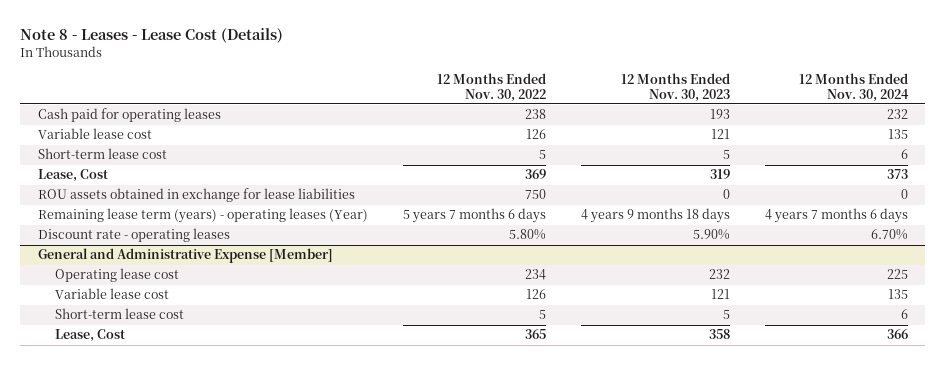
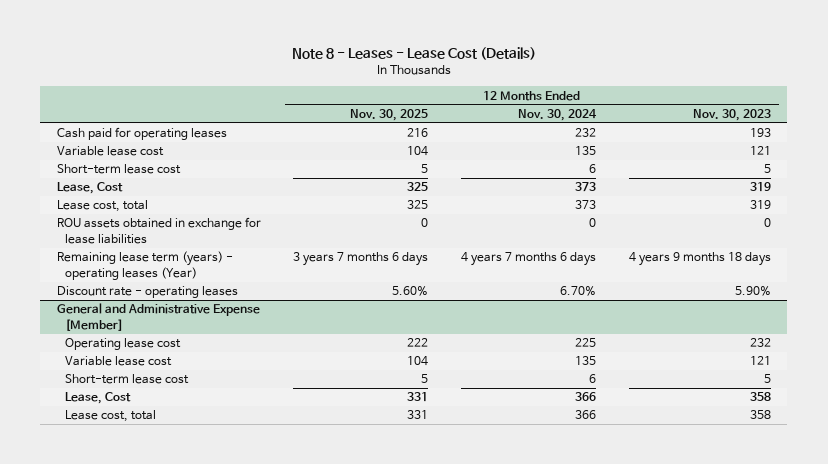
- | 12 Months Ended Nov. 30, 2022 | 12 Months Ended Nov. 30, 2023 | 12 Months Ended Nov. 30, 2024
+ | 12 Months Ended Nov. 30, 2025 | 12 Months Ended Nov. 30, 2024 | 12 Months Ended Nov. 30, 2023
+ Lease cost, total | 325 | 373 | 319
@ General and Administrative Expense [Member]
+ Lease cost, total | 331 | 366 | 358

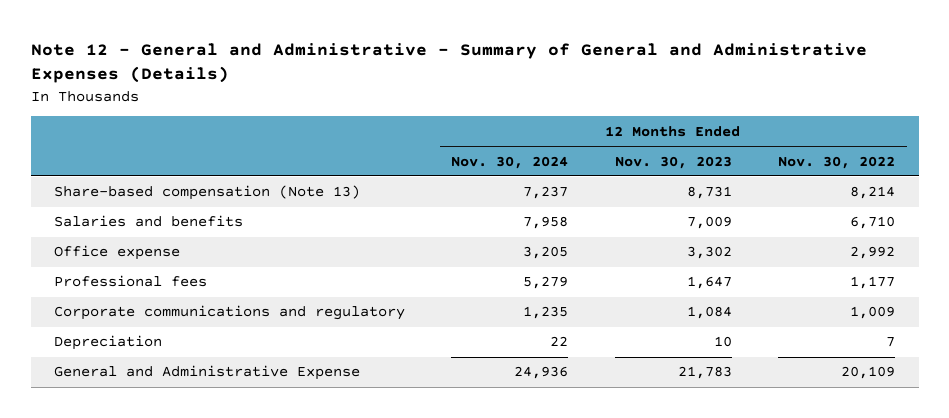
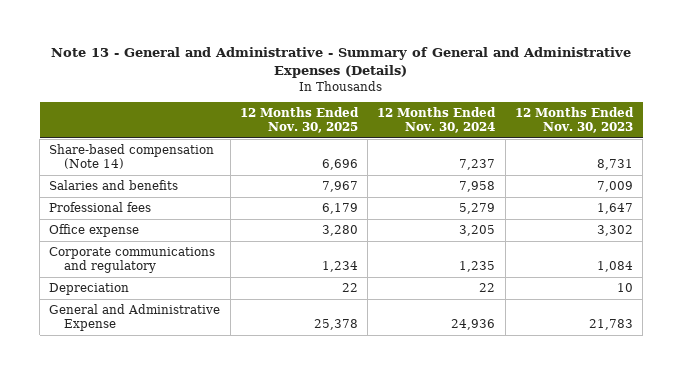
- Note 12 - General and Administrative - Summary of General and Administrative Expenses (Details)
+ Note 13 - General and Administrative - Summary of General and Administrative Expenses (Details)
- | 12 Months Ended Nov. 30, 2024 | 12 Months Ended Nov. 30, 2023 | 12 Months Ended Nov. 30, 2022
+ | 12 Months Ended Nov. 30, 2025 | 12 Months Ended Nov. 30, 2024 | 12 Months Ended Nov. 30, 2023
- Share-based compensation (Note 13) | 7,237 | 8,731 | 8,214
+ Share-based compensation (Note 14) | 6,696 | 7,237 | 8,731
moved down: Office expense | 3,280 | 3,205 | 3,302

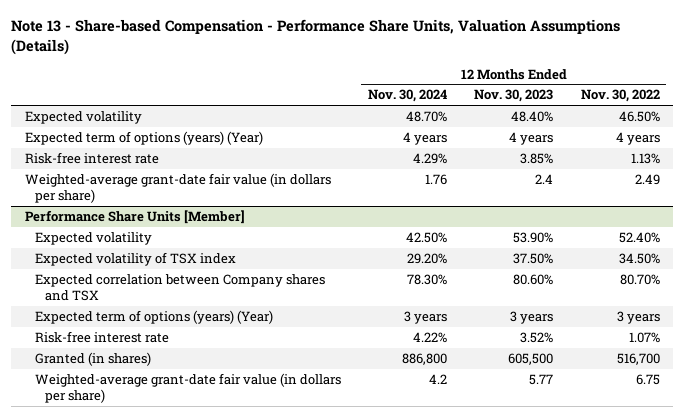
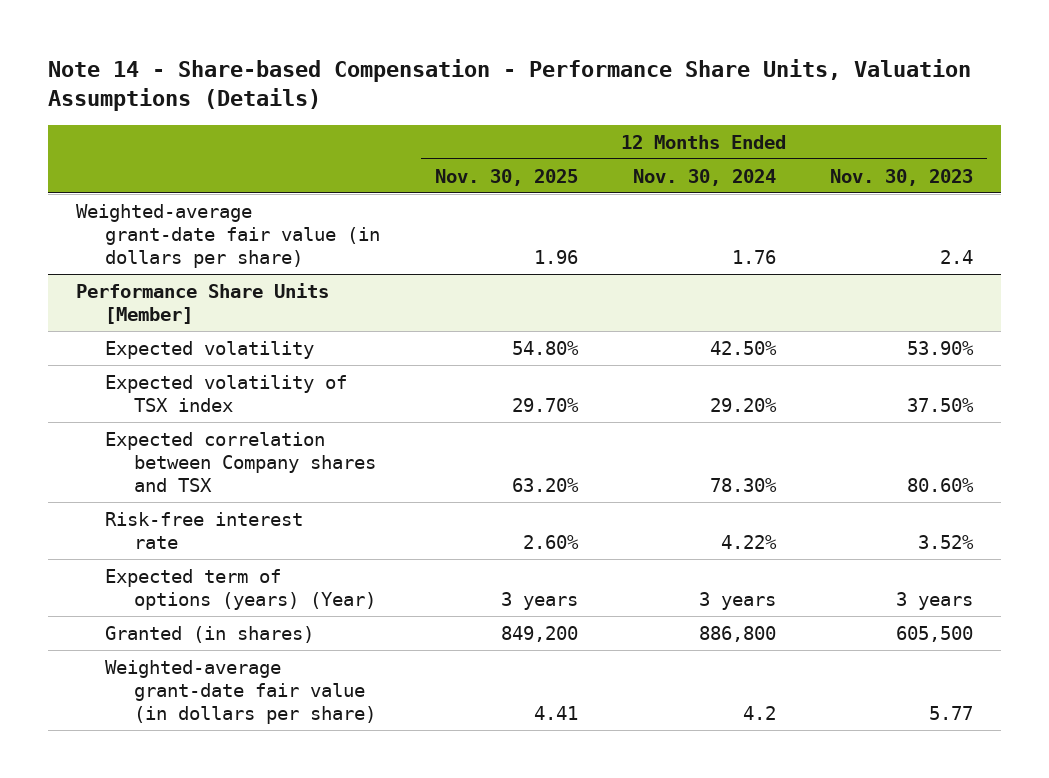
- Note 13 - Share-based Compensation - Performance Share Units, Valuation Assumptions (Details)
+ Note 14 - Share-based Compensation - Performance Share Units, Valuation Assumptions (Details)
- | 12 Months Ended Nov. 30, 2024 | 12 Months Ended Nov. 30, 2023 | 12 Months Ended Nov. 30, 2022
+ | 12 Months Ended Nov. 30, 2025 | 12 Months Ended Nov. 30, 2024 | 12 Months Ended Nov. 30, 2023
- Expected volatility | 48.70% | 48.40% | 46.50%
- Expected term of options (years) (Year) | 4 years | 4 years | 4 years
- Risk-free interest rate | 4.29% | 3.85% | 1.13%
@ Performance Share Units [Member]
moved down: Expected term of options (years) (Year) | 3 years | 3 years | 3 years

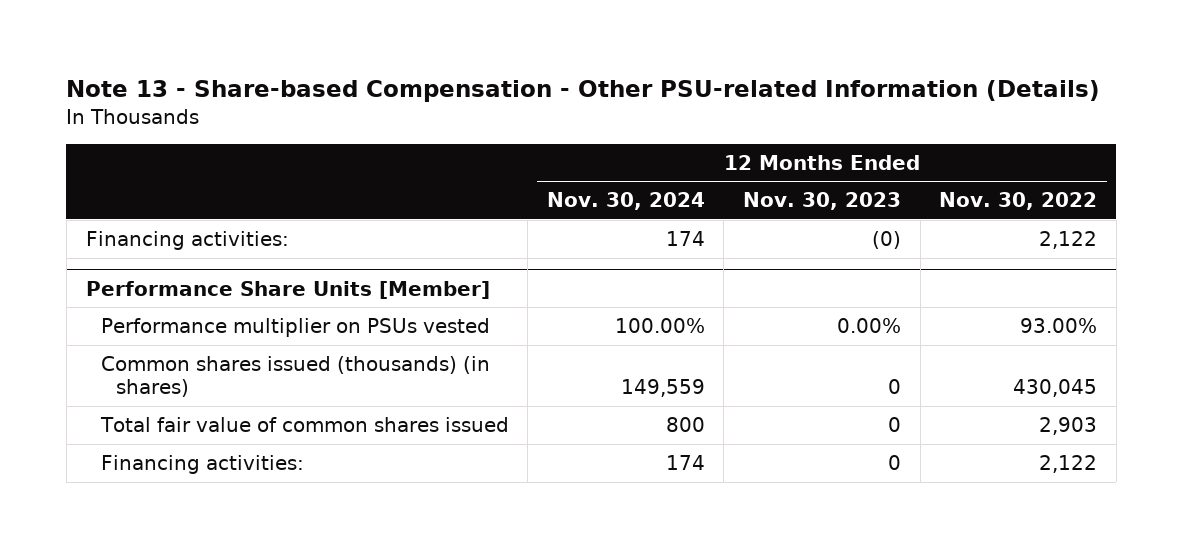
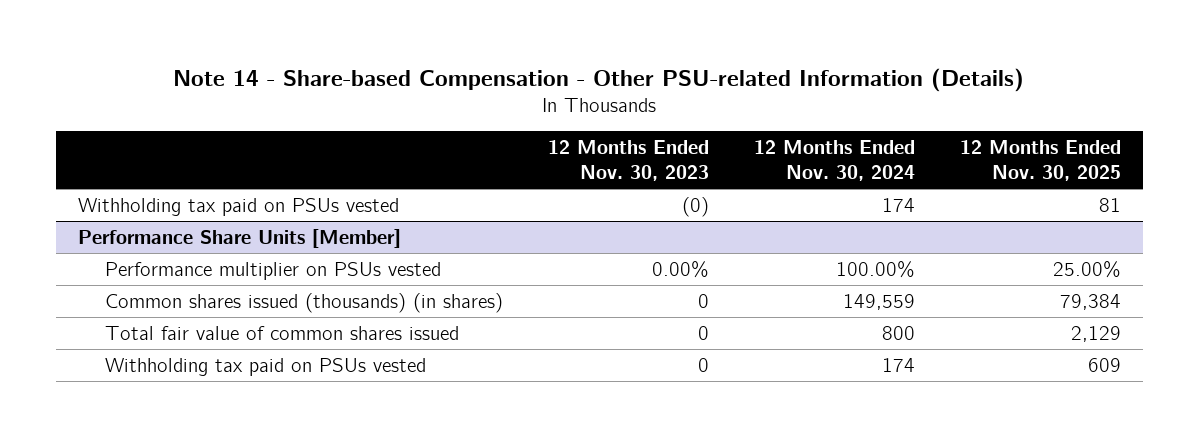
- Note 13 - Share-based Compensation - Other PSU-related Information (Details)
+ Note 14 - Share-based Compensation - Other PSU-related Information (Details)
- | 12 Months Ended Nov. 30, 2024 | 12 Months Ended Nov. 30, 2023 | 12 Months Ended Nov. 30, 2022
+ | 12 Months Ended Nov. 30, 2023 | 12 Months Ended Nov. 30, 2024 | 12 Months Ended Nov. 30, 2025
- Financing activities: | 174 | (0) | 2,122
+ Withholding tax paid on PSUs vested | (0) | 174 | 81
@ Performance Share Units [Member]
- Financing activities: | 174 | 0 | 2,122
+ Withholding tax paid on PSUs vested | 0 | 174 | 609

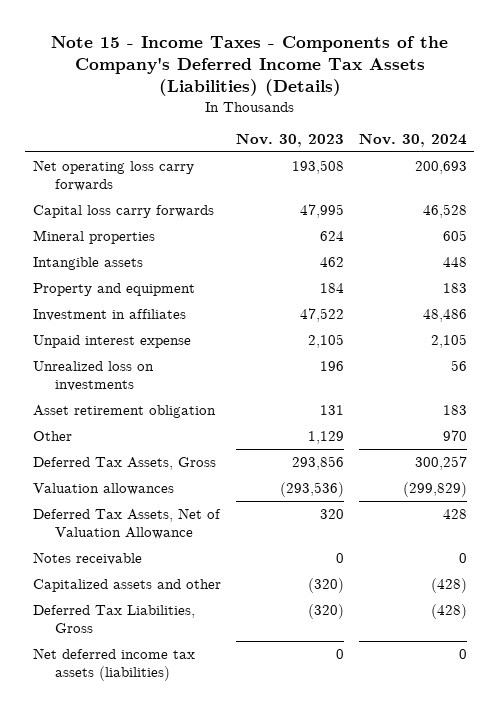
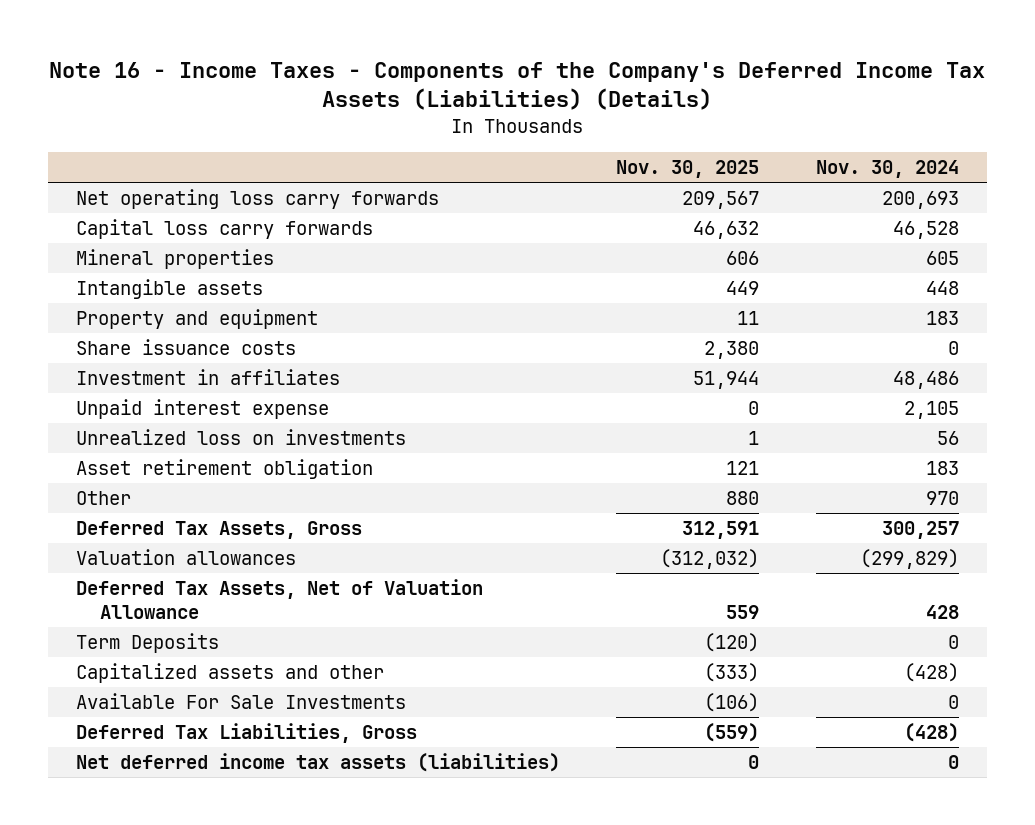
- Note 15 - Income Taxes - Components of the Company's Deferred Income Tax Assets (Liabilities) (Details)
+ Note 16 - Income Taxes - Components of the Company's Deferred Income Tax Assets (Liabilities) (Details)
- | Nov. 30, 2023 | Nov. 30, 2024
+ | Nov. 30, 2025 | Nov. 30, 2024
+ Share issuance costs | 2,380 | 0
- Notes receivable | 0 | 0
+ Term Deposits | (120) | 0
+ Available For Sale Investments | (106) | 0

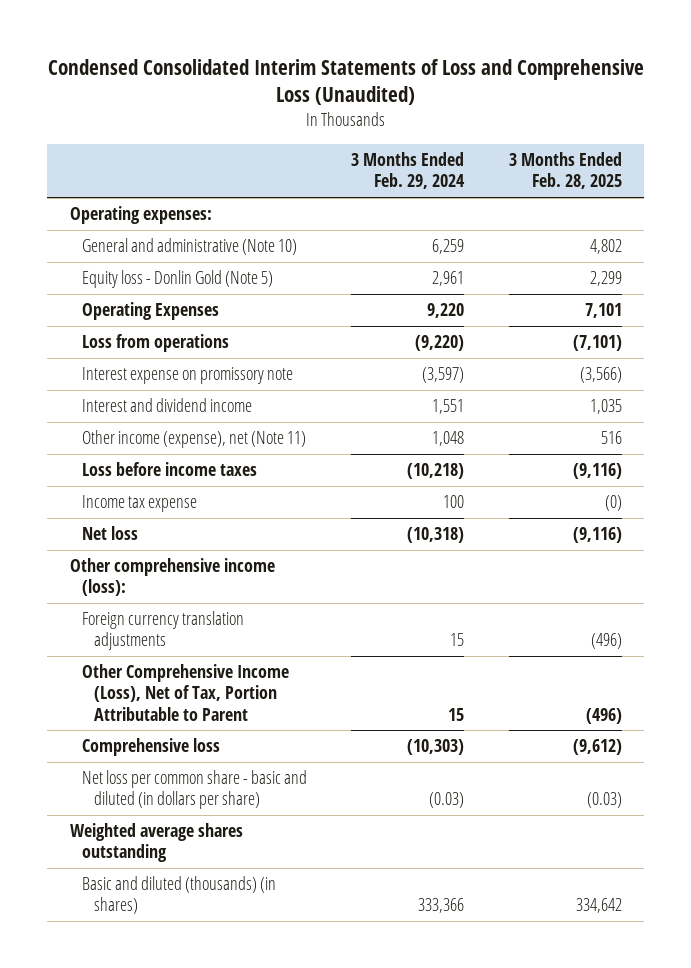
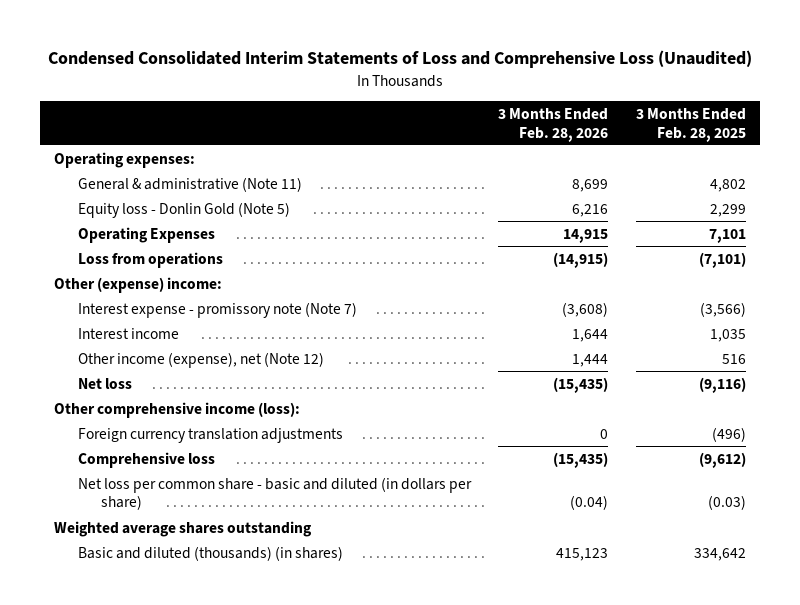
- | 3 Months Ended Feb. 29, 2024 | 3 Months Ended Feb. 28, 2025
+ | 3 Months Ended Feb. 28, 2026 | 3 Months Ended Feb. 28, 2025
- General and administrative (Note 10) | 6,259 | 4,802
+ General & administrative (Note 11) | 8,699 | 4,802
- Interest expense on promissory note | (3,597) | (3,566)
- Interest and dividend income | 1,551 | 1,035
- Other income (expense), net (Note 11) | 1,048 | 516
- Loss before income taxes | (10,218) | (9,116)
- Income tax expense | 100 | (0)
+ Other (expense) income:
+ Interest expense - promissory note (Note 7) | (3,608) | (3,566)
+ Interest income | 1,644 | 1,035
+ Other income (expense), net (Note 12) | 1,444 | 516
- Other Comprehensive Income (Loss), Net of Tax, Portion Attributable to Parent | 15 | (496)

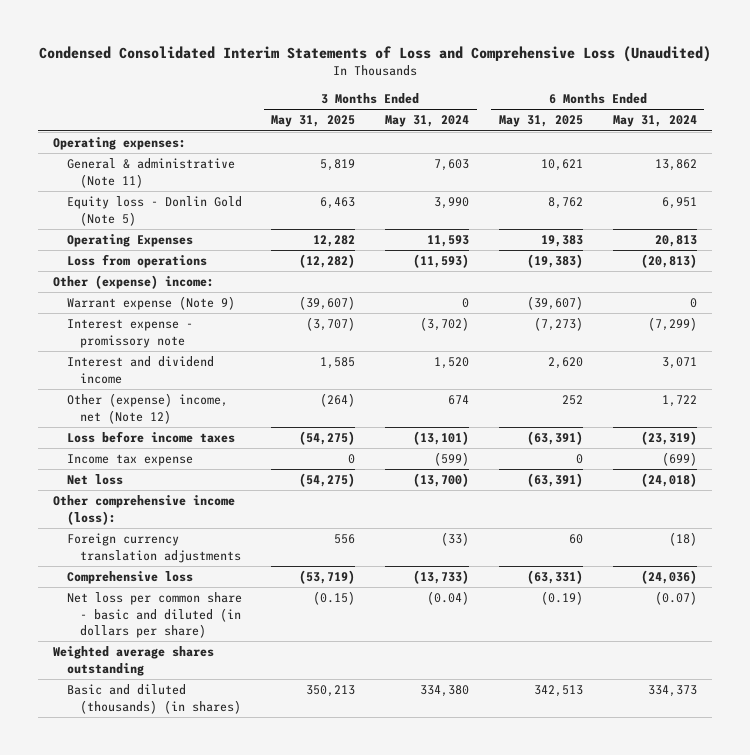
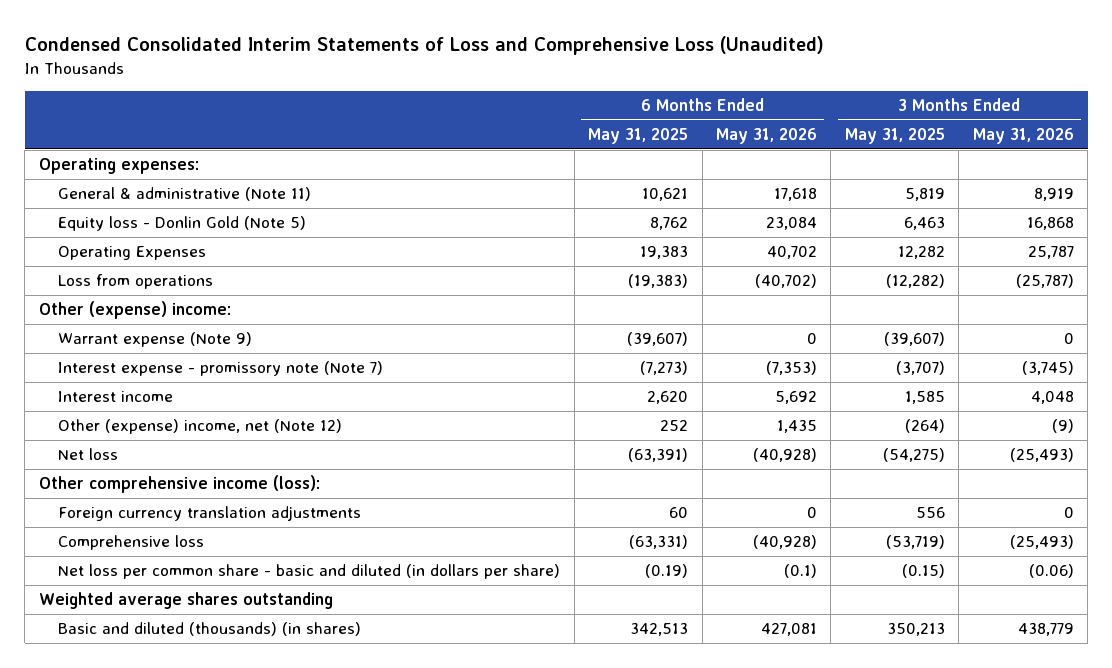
- | 3 Months Ended May 31, 2025 | 3 Months Ended May 31, 2024 | 6 Months Ended May 31, 2025 | 6 Months Ended May 31, 2024
+ | 6 Months Ended May 31, 2025 | 6 Months Ended May 31, 2026 | 3 Months Ended May 31, 2025 | 3 Months Ended May 31, 2026
- Interest expense - promissory note | (3,707) | (3,702) | (7,273) | (7,299)
- Interest and dividend income | 1,585 | 1,520 | 2,620 | 3,071
+ Interest expense - promissory note (Note 7) | (7,273) | (7,353) | (3,707) | (3,745)
+ Interest income | 2,620 | 5,692 | 1,585 | 4,048
- Loss before income taxes | (54,275) | (13,101) | (63,391) | (23,319)
- Income tax expense | 0 | (599) | 0 | (699)

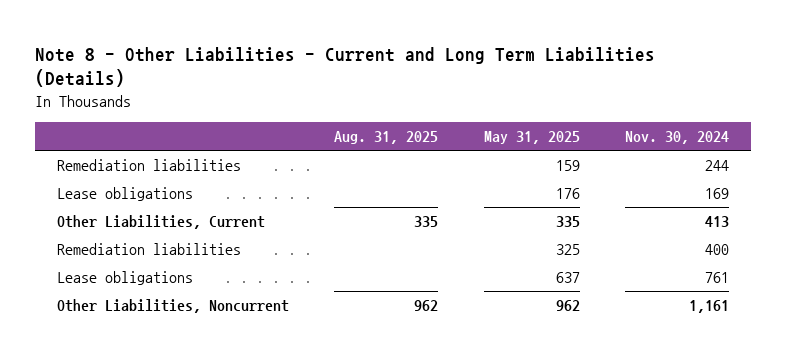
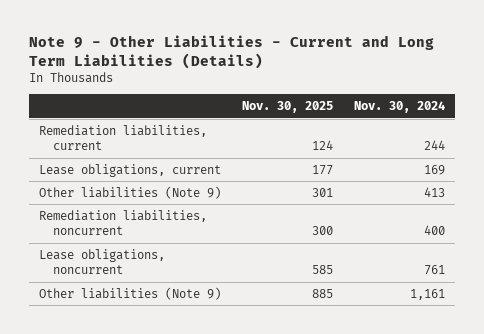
- Note 8 - Other Liabilities - Current and Long Term Liabilities (Details)
+ Note 9 - Other Liabilities - Current and Long Term Liabilities (Details)
- | Aug. 31, 2025 | May 31, 2025 | Nov. 30, 2024
+ | Nov. 30, 2025 | Nov. 30, 2024
- Remediation liabilities | | 159 | 244
- Lease obligations | | 176 | 169
- Other Liabilities, Current | 335 | 335 | 413
- Remediation liabilities | | 325 | 400
- Lease obligations | | 637 | 761
- Other Liabilities, Noncurrent | 962 | 962 | 1,161
+ Remediation liabilities, current | 124 | 244
+ Lease obligations, current | 177 | 169
+ Other liabilities (Note 9) | 301 | 413
+ Remediation liabilities, noncurrent | 300 | 400
+ Lease obligations, noncurrent | 585 | 761
+ Other liabilities (Note 9) | 885 | 1,161

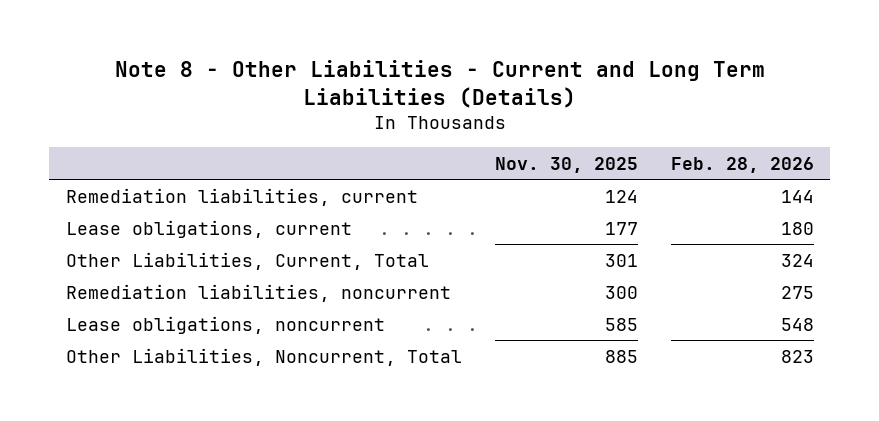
- Note 9 - Other Liabilities - Current and Long Term Liabilities (Details)
+ Note 8 - Other Liabilities - Current and Long Term Liabilities (Details)
- | Nov. 30, 2025 | Nov. 30, 2024
+ | Nov. 30, 2025 | Feb. 28, 2026
- Other liabilities (Note 9) | 301 | 413
+ Other Liabilities, Current, Total | 301 | 324
- Other liabilities (Note 9) | 885 | 1,161
+ Other Liabilities, Noncurrent, Total | 885 | 823

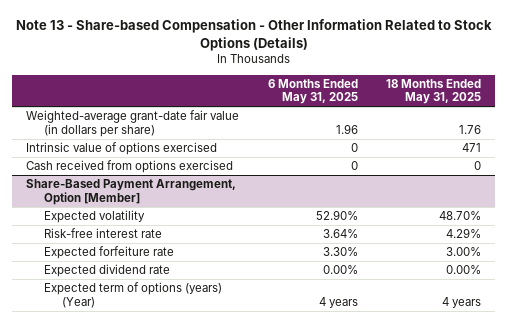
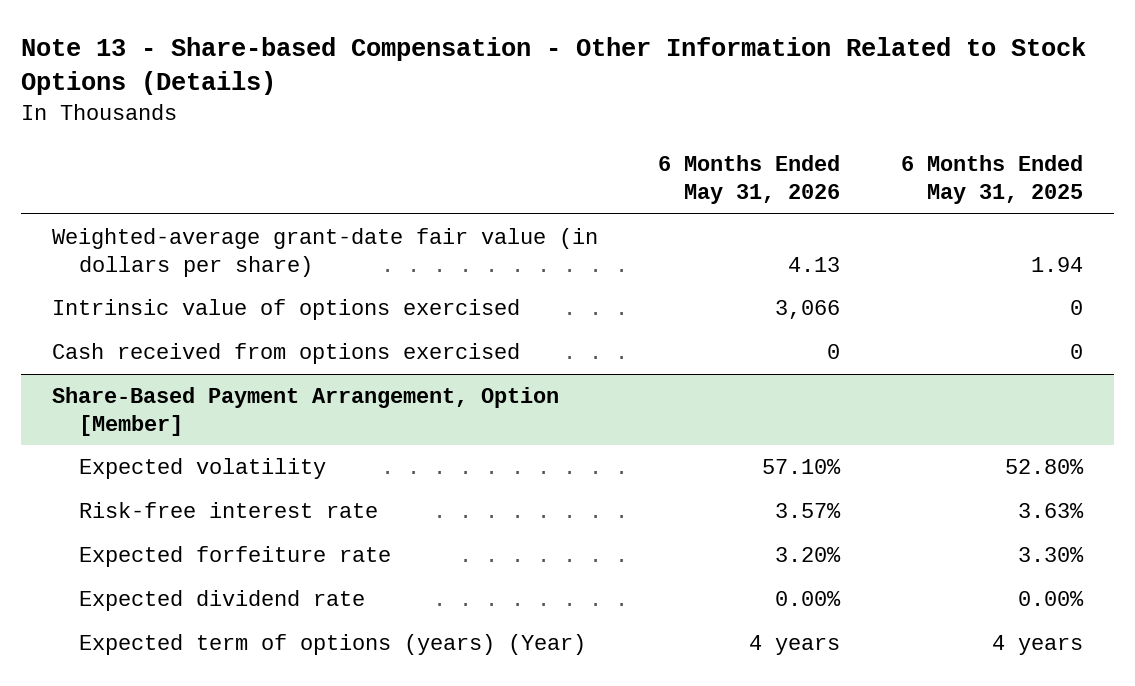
- | 6 Months Ended May 31, 2025 | 18 Months Ended May 31, 2025
+ | 6 Months Ended May 31, 2026 | 6 Months Ended May 31, 2025
- Weighted-average grant-date fair value (in dollars per share) | 1.96 | 1.76
+ Weighted-average grant-date fair value (in dollars per share) | 4.13 | 1.94
@ Share-Based Payment Arrangement, Option [Member]
- Expected volatility | 52.90% | 48.70%
- Risk-free interest rate | 3.64% | 4.29%
+ Expected volatility | 57.10% | 52.80%
+ Risk-free interest rate | 3.57% | 3.63%

